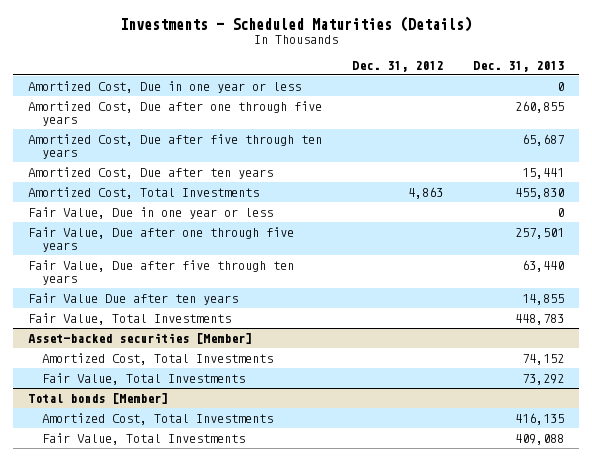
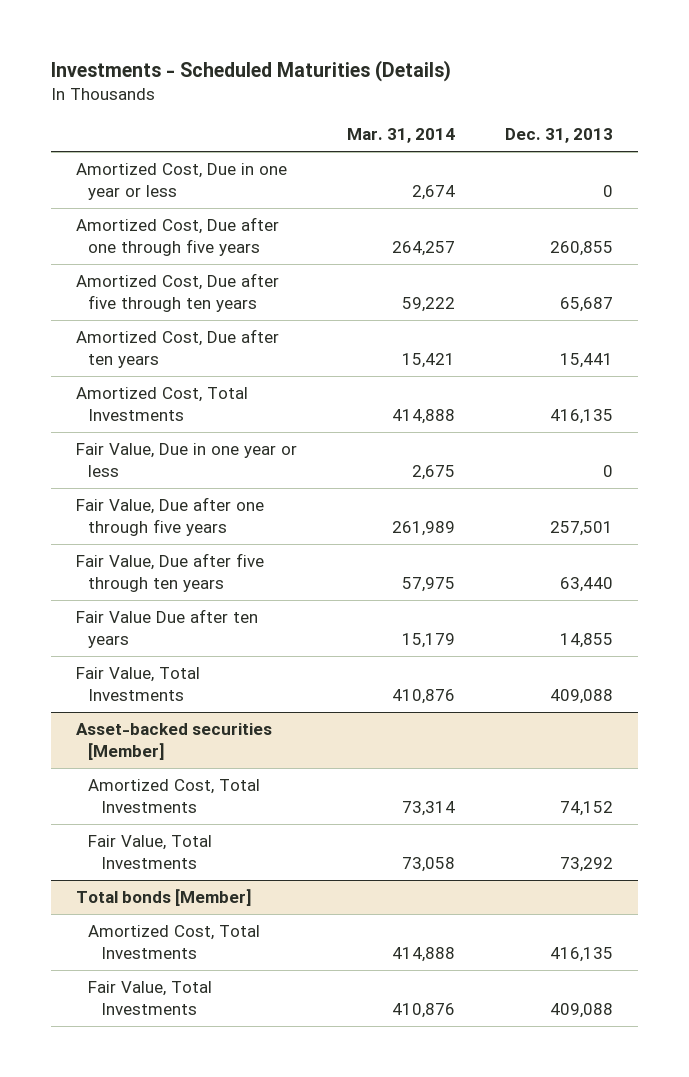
- | Dec. 31, 2012 | Dec. 31, 2013
+ | Mar. 31, 2014 | Dec. 31, 2013
- Amortized Cost, Total Investments | 4,863 | 455,830
+ Amortized Cost, Total Investments | 414,888 | 416,135
- Fair Value, Total Investments | | 448,783
+ Fair Value, Total Investments | 410,876 | 409,088

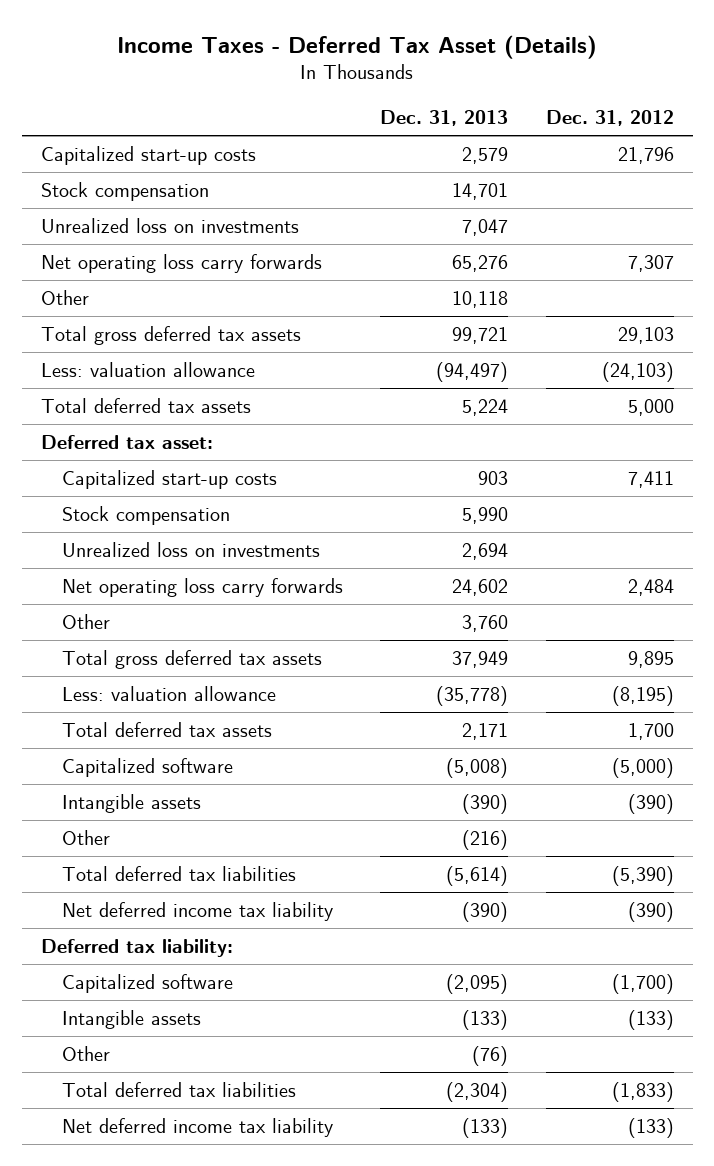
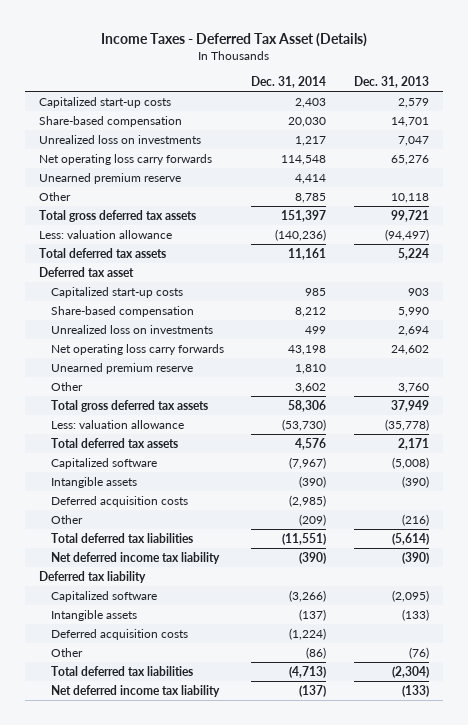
- | Dec. 31, 2013 | Dec. 31, 2012
+ | Dec. 31, 2014 | Dec. 31, 2013
- Stock compensation | 14,701 |
+ Share-based compensation | 20,030 | 14,701
+ Unearned premium reserve | 4,414 |
- Deferred tax asset:
+ Deferred tax asset
- Stock compensation | 5,990 |
+ Share-based compensation | 8,212 | 5,990
+ Unearned premium reserve | 1,810 |
+ Deferred acquisition costs | (2,985) |
- Deferred tax liability:
+ Deferred tax liability
+ Deferred acquisition costs | (1,224) |

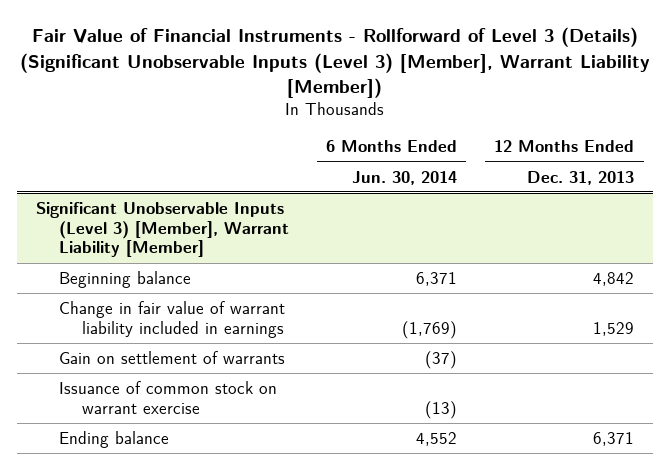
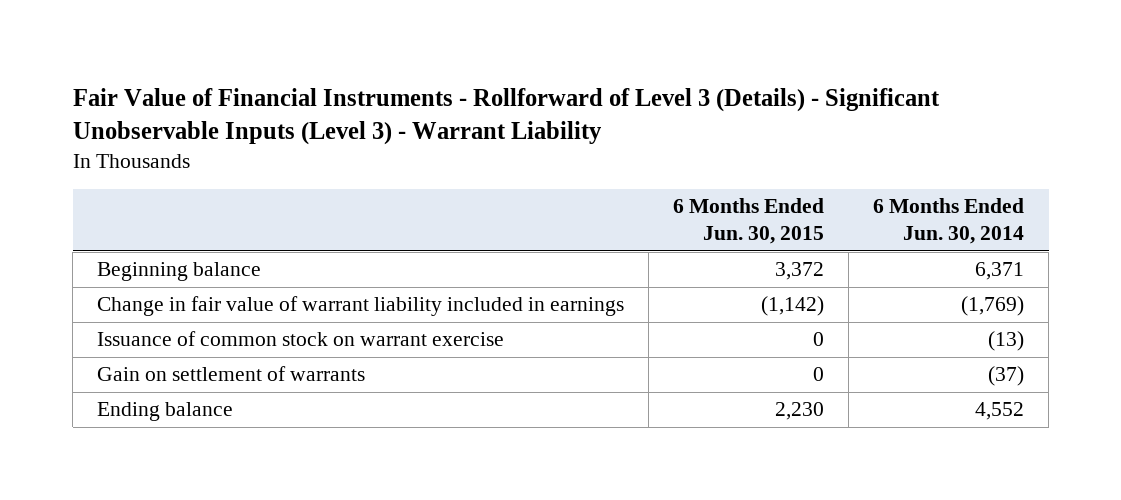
- Fair Value of Financial Instruments - Rollforward of Level 3 (Details) (Significant Unobservable Inputs (Level 3) [Member], Warrant Liability [Member])
+ Fair Value of Financial Instruments - Rollforward of Level 3 (Details) - Significant Unobservable Inputs (Level 3) - Warrant Liability
- | 6 Months Ended Jun. 30, 2014 | 12 Months Ended Dec. 31, 2013
+ | 6 Months Ended Jun. 30, 2015 | 6 Months Ended Jun. 30, 2014
- Significant Unobservable Inputs (Level 3) [Member], Warrant Liability [Member]
- Gain on settlement of warrants | (37) |
+ Gain on settlement of warrants | 0 | (37)

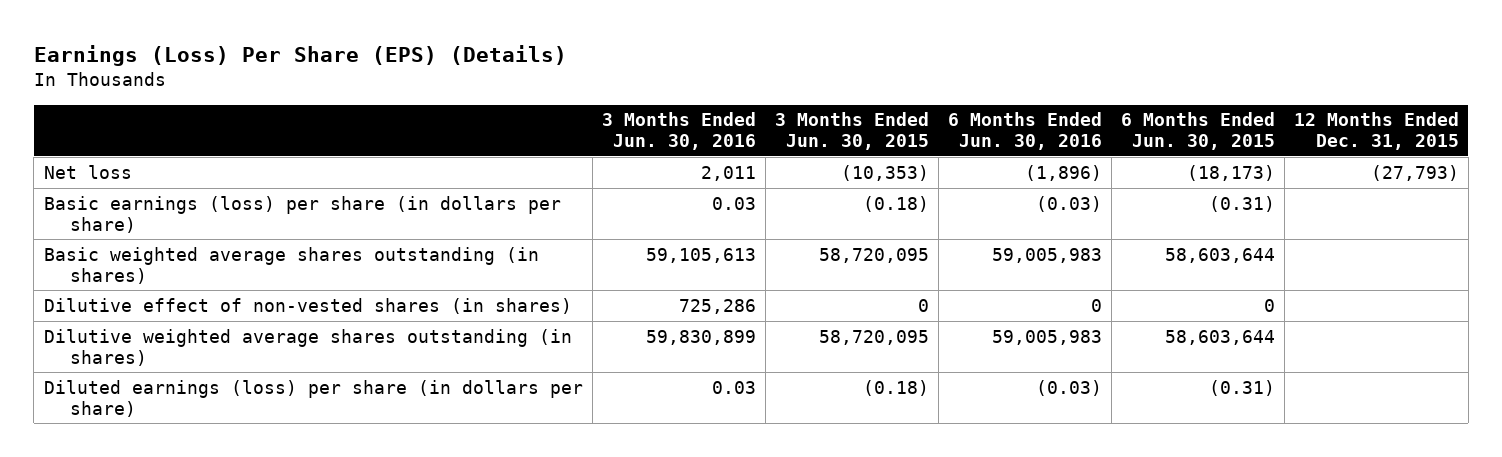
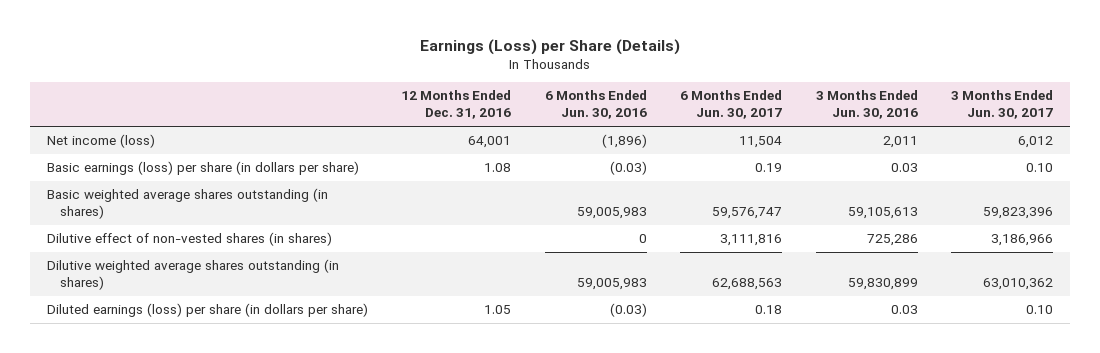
- Earnings (Loss) Per Share (EPS) (Details)
+ Earnings (Loss) per Share (Details)
- | 3 Months Ended Jun. 30, 2016 | 3 Months Ended Jun. 30, 2015 | 6 Months Ended Jun. 30, 2016 | 6 Months Ended Jun. 30, 2015 | 12 Months Ended Dec. 31, 2015
+ | 12 Months Ended Dec. 31, 2016 | 6 Months Ended Jun. 30, 2016 | 6 Months Ended Jun. 30, 2017 | 3 Months Ended Jun. 30, 2016 | 3 Months Ended Jun. 30, 2017
- Net loss | 2,011 | (10,353) | (1,896) | (18,173) | (27,793)
+ Net income (loss) | 64,001 | (1,896) | 11,504 | 2,011 | 6,012

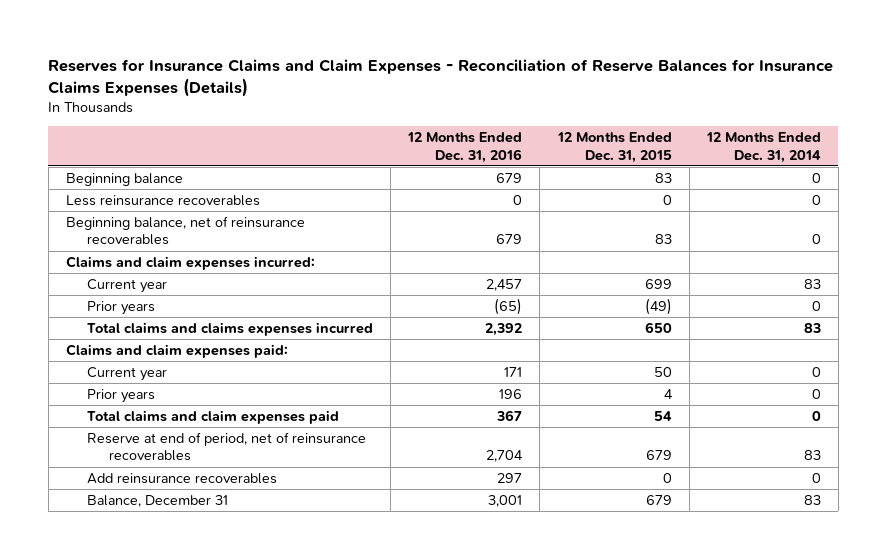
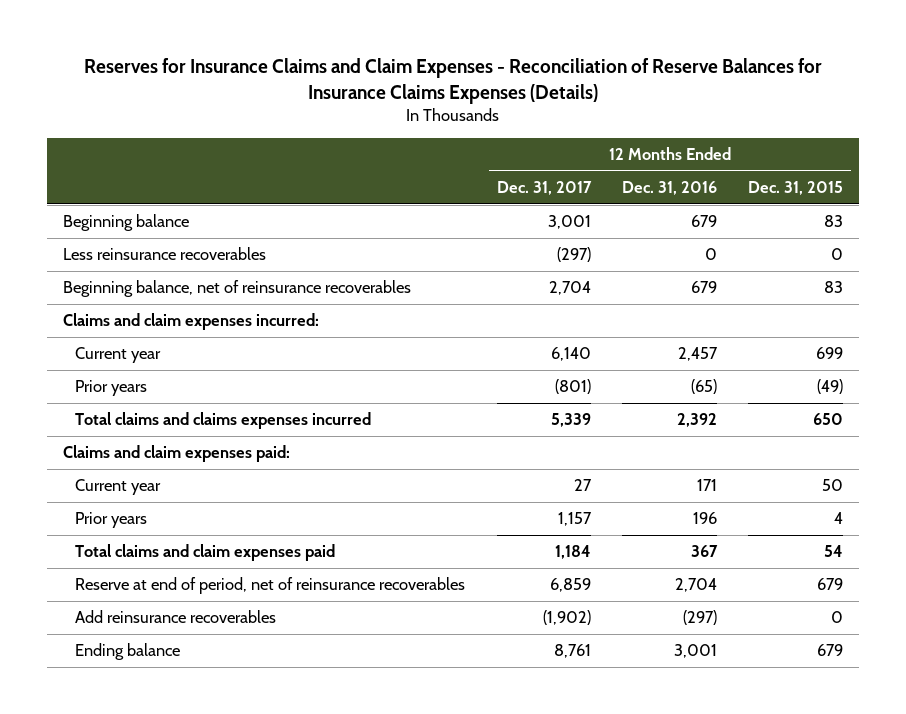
- | 12 Months Ended Dec. 31, 2016 | 12 Months Ended Dec. 31, 2015 | 12 Months Ended Dec. 31, 2014
+ | 12 Months Ended Dec. 31, 2017 | 12 Months Ended Dec. 31, 2016 | 12 Months Ended Dec. 31, 2015
- Add reinsurance recoverables | 297 | 0 | 0
- Balance, December 31 | 3,001 | 679 | 83
+ Add reinsurance recoverables | (1,902) | (297) | 0
+ Ending balance | 8,761 | 3,001 | 679

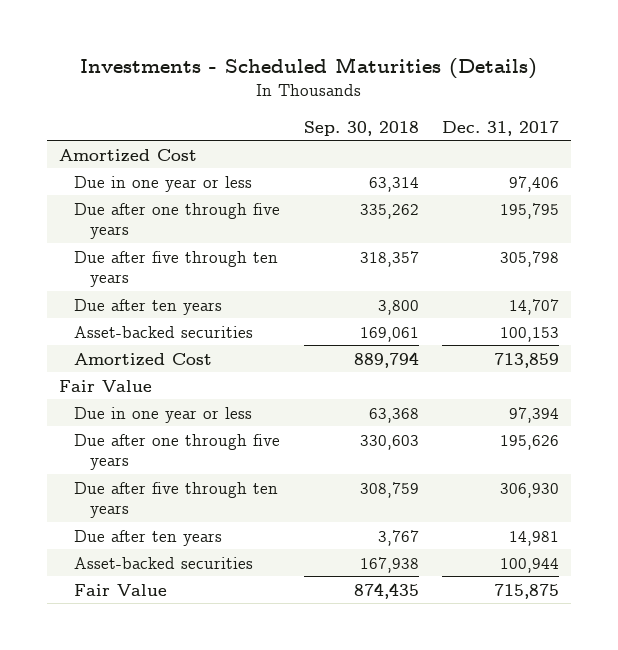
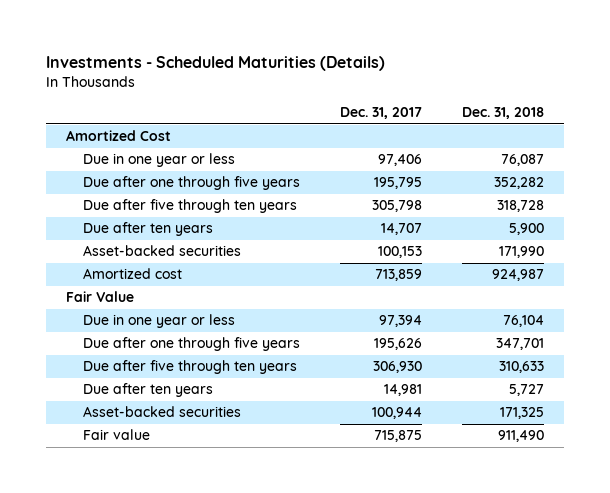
- | Sep. 30, 2018 | Dec. 31, 2017
+ | Dec. 31, 2017 | Dec. 31, 2018
- Amortized Cost | 889,794 | 713,859
+ Amortized cost | 713,859 | 924,987
- Fair Value | 874,435 | 715,875
+ Fair value | 715,875 | 911,490

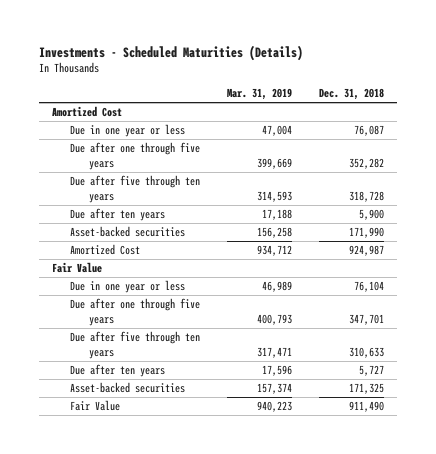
- | Dec. 31, 2017 | Dec. 31, 2018
+ | Mar. 31, 2019 | Dec. 31, 2018
- Amortized cost | 713,859 | 924,987
+ Amortized Cost | 934,712 | 924,987
- Fair value | 715,875 | 911,490
+ Fair Value | 940,223 | 911,490

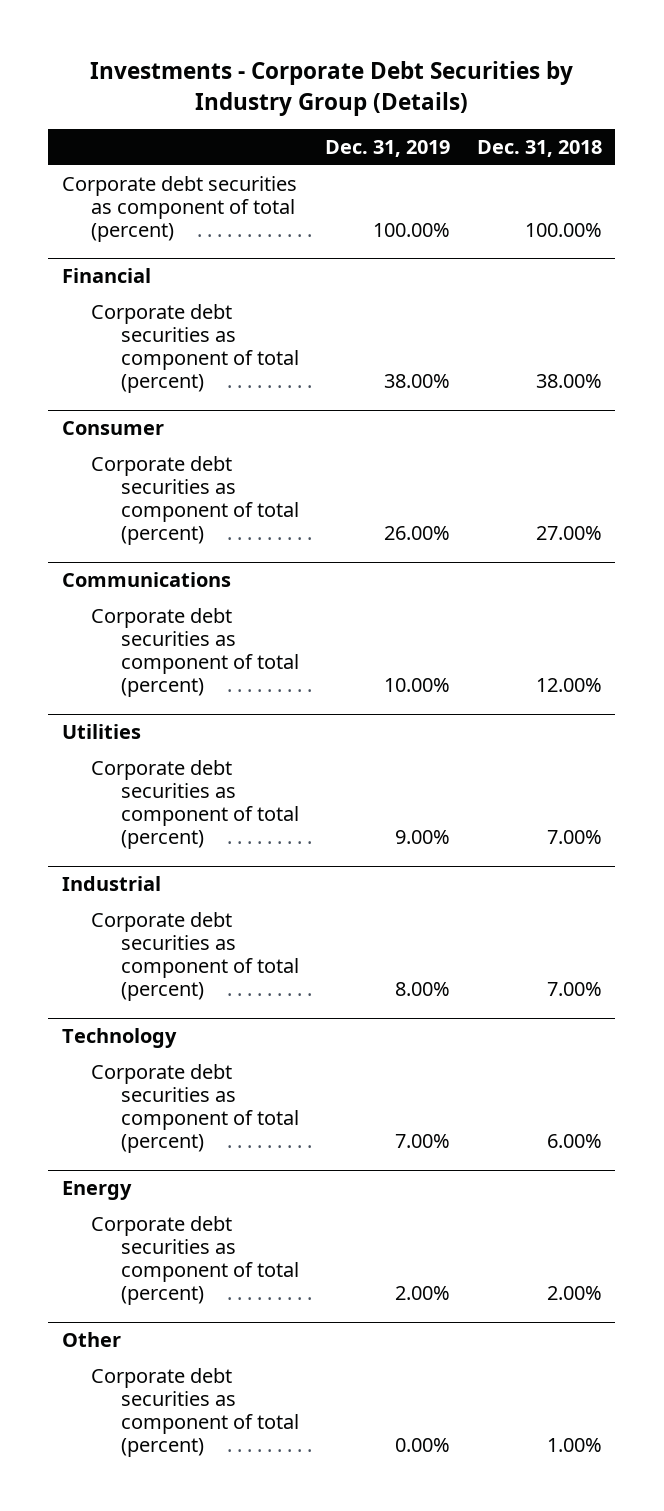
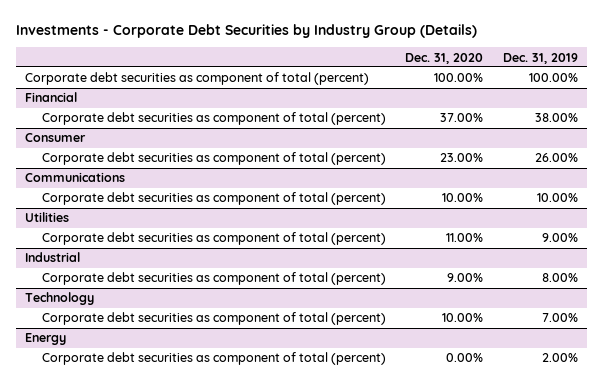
- | Dec. 31, 2019 | Dec. 31, 2018
+ | Dec. 31, 2020 | Dec. 31, 2019
- Other
- Corporate debt securities as component of total (percent) | 0.00% | 1.00%

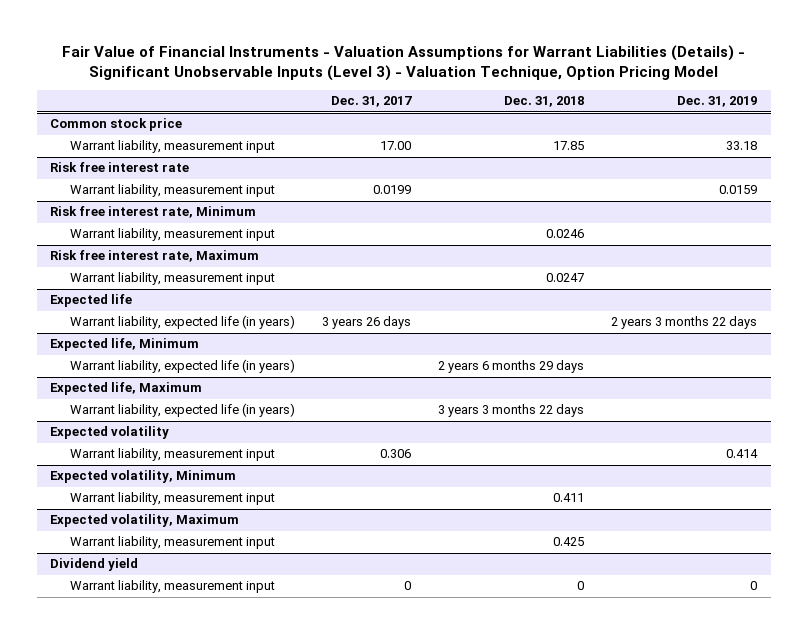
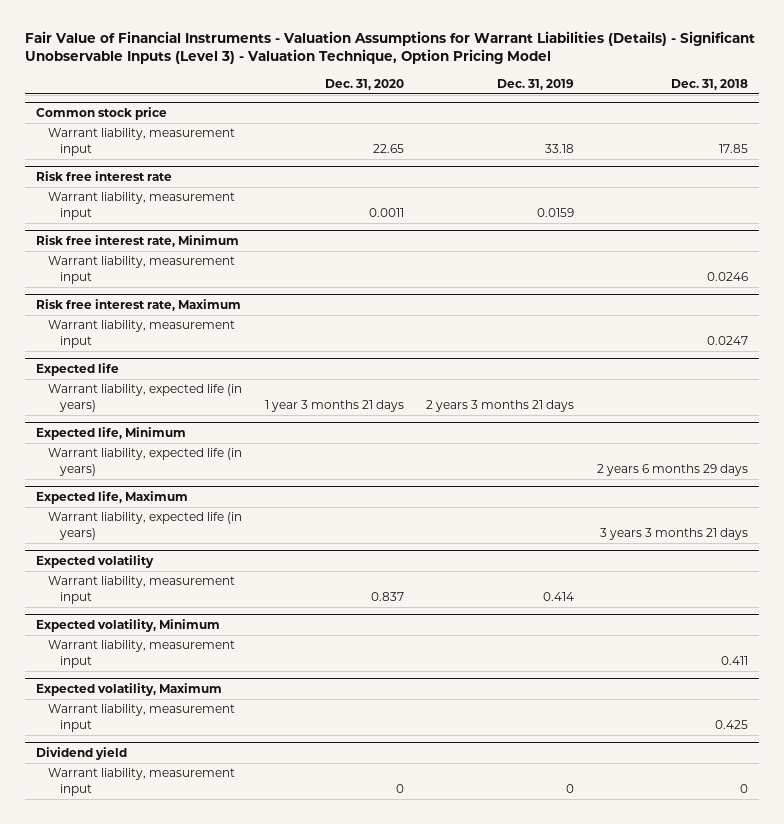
- | Dec. 31, 2017 | Dec. 31, 2018 | Dec. 31, 2019
+ | Dec. 31, 2020 | Dec. 31, 2019 | Dec. 31, 2018
@ Expected life
- Warrant liability, expected life (in years) | 3 years 26 days | | 2 years 3 months 22 days
+ Warrant liability, expected life (in years) | 1 year 3 months 21 days | 2 years 3 months 21 days |
@ Expected life, Maximum
- Warrant liability, expected life (in years) | | 3 years 3 months 22 days |
+ Warrant liability, expected life (in years) | | | 3 years 3 months 21 days

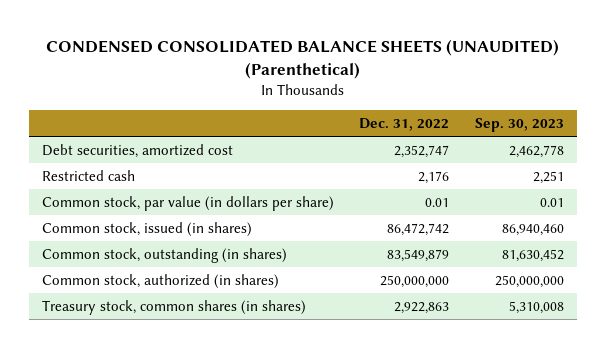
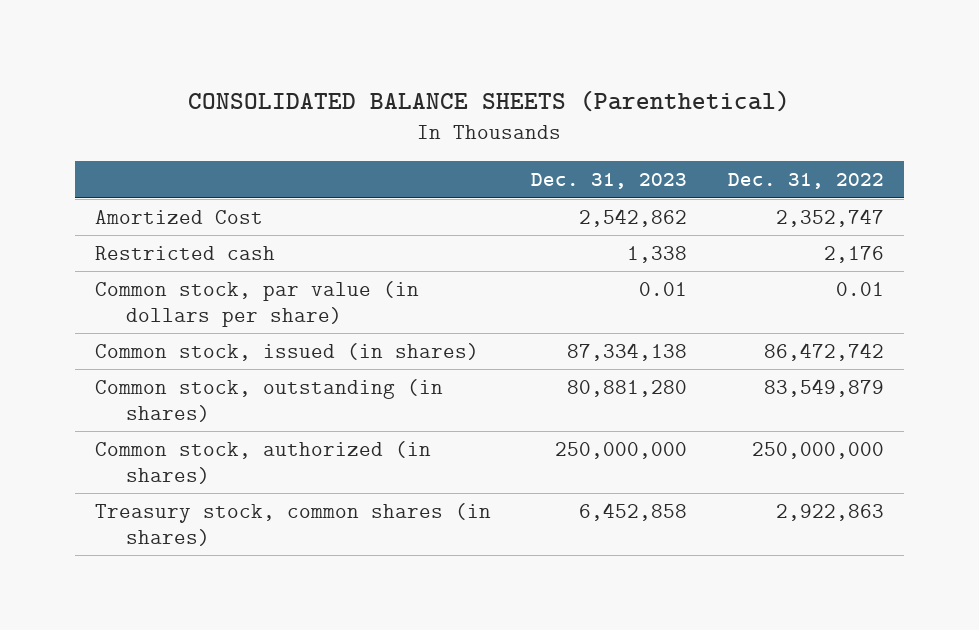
- CONDENSED CONSOLIDATED BALANCE SHEETS (UNAUDITED) (Parenthetical)
+ CONSOLIDATED BALANCE SHEETS (Parenthetical)
- | Dec. 31, 2022 | Sep. 30, 2023
+ | Dec. 31, 2023 | Dec. 31, 2022
- Debt securities, amortized cost | 2,352,747 | 2,462,778
+ Amortized Cost | 2,542,862 | 2,352,747

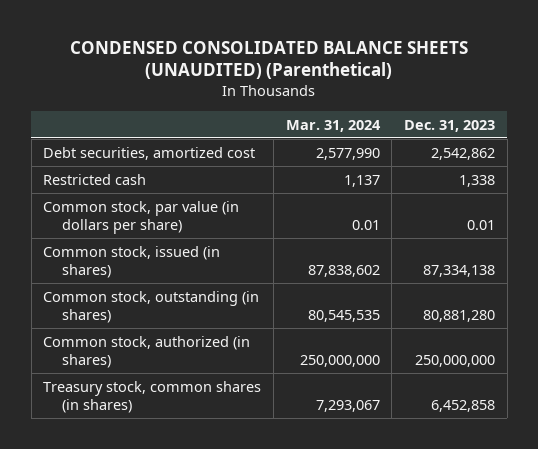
- CONSOLIDATED BALANCE SHEETS (Parenthetical)
+ CONDENSED CONSOLIDATED BALANCE SHEETS (UNAUDITED) (Parenthetical)
- | Dec. 31, 2023 | Dec. 31, 2022
+ | Mar. 31, 2024 | Dec. 31, 2023
- Amortized Cost | 2,542,862 | 2,352,747
+ Debt securities, amortized cost | 2,577,990 | 2,542,862

